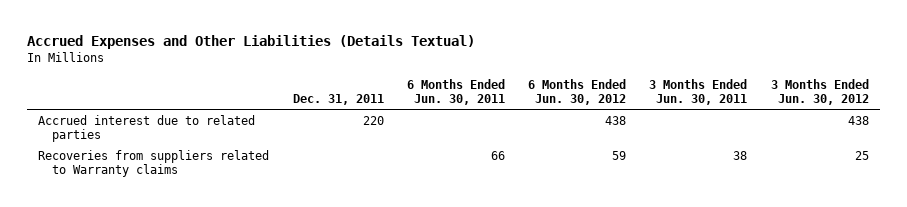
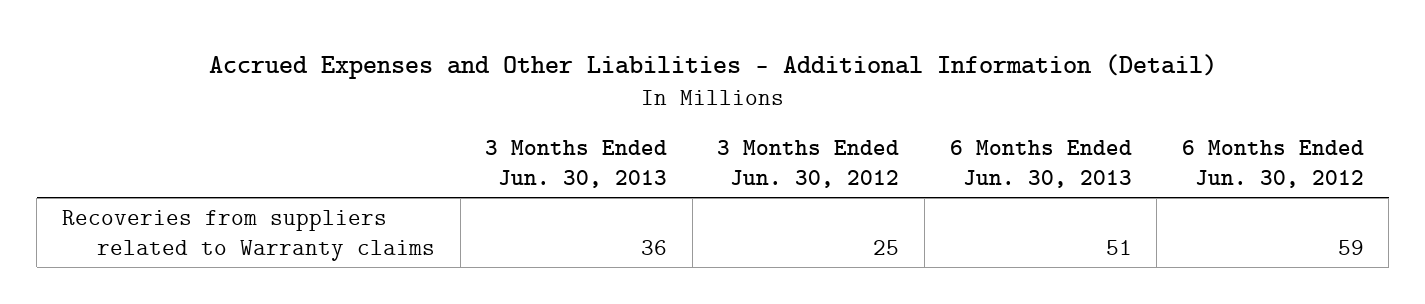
- Accrued Expenses and Other Liabilities (Details Textual)
+ Accrued Expenses and Other Liabilities - Additional Information (Detail)
- | Dec. 31, 2011 | 6 Months Ended Jun. 30, 2011 | 6 Months Ended Jun. 30, 2012 | 3 Months Ended Jun. 30, 2011 | 3 Months Ended Jun. 30, 2012
+ | 3 Months Ended Jun. 30, 2013 | 3 Months Ended Jun. 30, 2012 | 6 Months Ended Jun. 30, 2013 | 6 Months Ended Jun. 30, 2012
- Accrued interest due to related parties | 220 | | 438 | | 438

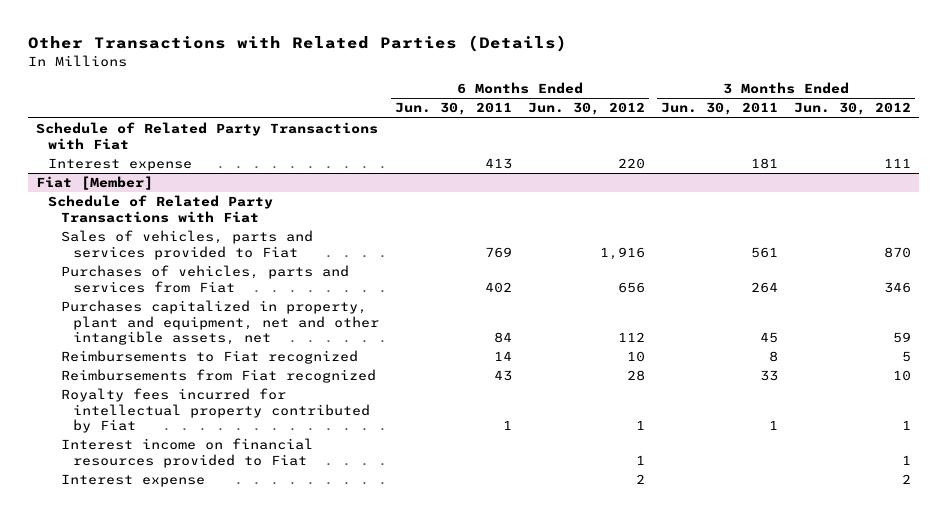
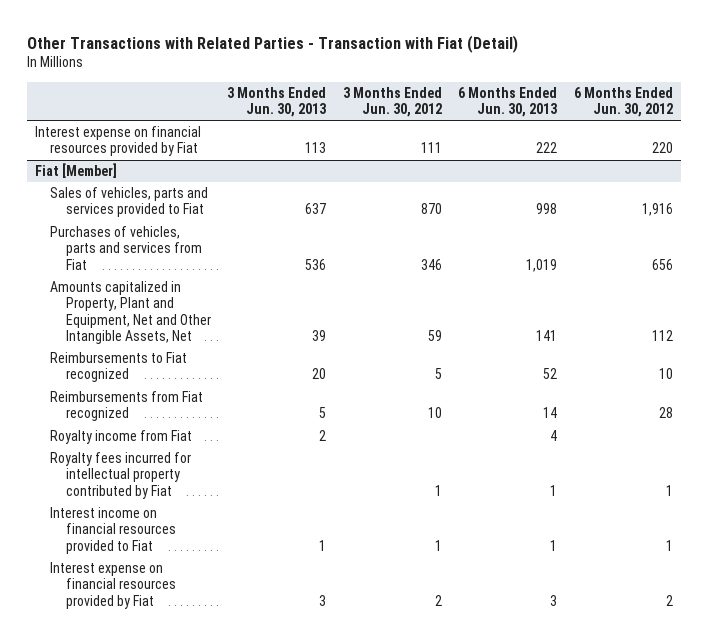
- Other Transactions with Related Parties (Details)
+ Other Transactions with Related Parties - Transaction with Fiat (Detail)
- | 6 Months Ended Jun. 30, 2011 | 6 Months Ended Jun. 30, 2012 | 3 Months Ended Jun. 30, 2011 | 3 Months Ended Jun. 30, 2012
+ | 3 Months Ended Jun. 30, 2013 | 3 Months Ended Jun. 30, 2012 | 6 Months Ended Jun. 30, 2013 | 6 Months Ended Jun. 30, 2012
- Schedule of Related Party Transactions with Fiat
- Interest expense | 413 | 220 | 181 | 111
+ Interest expense on financial resources provided by Fiat | 113 | 111 | 222 | 220
@ Fiat [Member]
- Schedule of Related Party Transactions with Fiat
- Purchases capitalized in property, plant and equipment, net and other intangible assets, net | 84 | 112 | 45 | 59
+ Amounts capitalized in Property, Plant and Equipment, Net and Other Intangible Assets, Net | 39 | 59 | 141 | 112
+ Royalty income from Fiat | 2 | | 4 |
- Interest expense | | 2 | | 2
+ Interest expense on financial resources provided by Fiat | 3 | 2 | 3 | 2

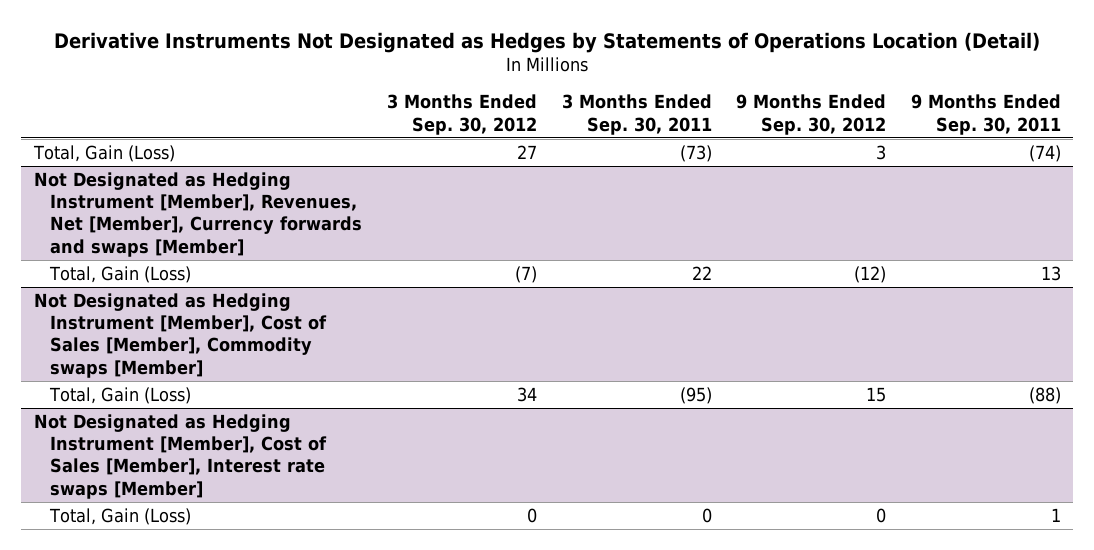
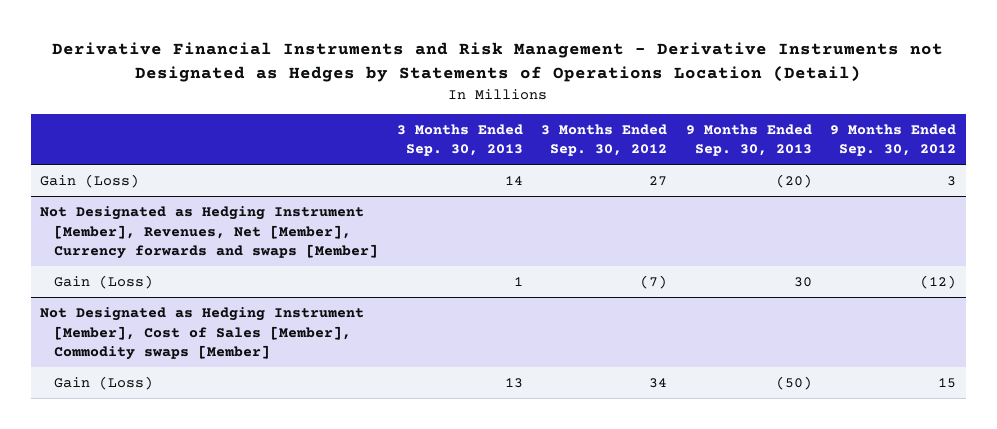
- Derivative Instruments Not Designated as Hedges by Statements of Operations Location (Detail)
+ Derivative Financial Instruments and Risk Management - Derivative Instruments not Designated as Hedges by Statements of Operations Location (Detail)
- | 3 Months Ended Sep. 30, 2012 | 3 Months Ended Sep. 30, 2011 | 9 Months Ended Sep. 30, 2012 | 9 Months Ended Sep. 30, 2011
+ | 3 Months Ended Sep. 30, 2013 | 3 Months Ended Sep. 30, 2012 | 9 Months Ended Sep. 30, 2013 | 9 Months Ended Sep. 30, 2012
- Total, Gain (Loss) | 27 | (73) | 3 | (74)
+ Gain (Loss) | 14 | 27 | (20) | 3
@ Not Designated as Hedging Instrument [Member], Revenues, Net [Member], Currency forwards and swaps [Member]
- Total, Gain (Loss) | (7) | 22 | (12) | 13
+ Gain (Loss) | 1 | (7) | 30 | (12)
@ Not Designated as Hedging Instrument [Member], Cost of Sales [Member], Commodity swaps [Member]
- Total, Gain (Loss) | 34 | (95) | 15 | (88)
- Not Designated as Hedging Instrument [Member], Cost of Sales [Member], Interest rate swaps [Member]
- Total, Gain (Loss) | 0 | 0 | 0 | 1
@ Not Designated as Hedging Instrument [Member], Cost of Sales [Member], Commodity swaps [Member]
+ Gain (Loss) | 13 | 34 | (50) | 15

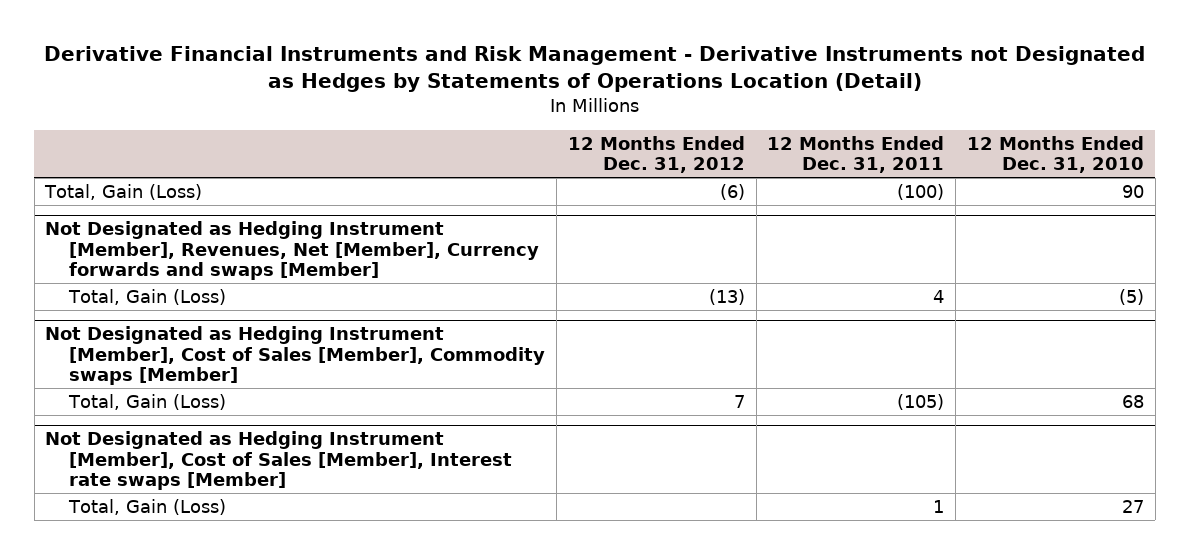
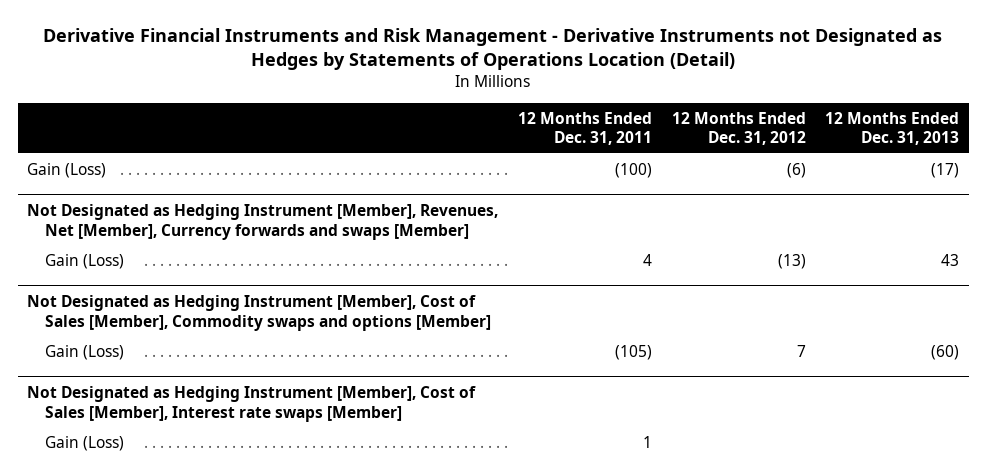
- | 12 Months Ended Dec. 31, 2012 | 12 Months Ended Dec. 31, 2011 | 12 Months Ended Dec. 31, 2010
+ | 12 Months Ended Dec. 31, 2011 | 12 Months Ended Dec. 31, 2012 | 12 Months Ended Dec. 31, 2013
- Total, Gain (Loss) | (6) | (100) | 90
+ Gain (Loss) | (100) | (6) | (17)
@ Not Designated as Hedging Instrument [Member], Revenues, Net [Member], Currency forwards and swaps [Member]
- Total, Gain (Loss) | (13) | 4 | (5)
- Not Designated as Hedging Instrument [Member], Cost of Sales [Member], Commodity swaps [Member]
- Total, Gain (Loss) | 7 | (105) | 68
@ Not Designated as Hedging Instrument [Member], Revenues, Net [Member], Currency forwards and swaps [Member]
+ Gain (Loss) | 4 | (13) | 43
+ Not Designated as Hedging Instrument [Member], Cost of Sales [Member], Commodity swaps and options [Member]
+ Gain (Loss) | (105) | 7 | (60)
@ Not Designated as Hedging Instrument [Member], Cost of Sales [Member], Interest rate swaps [Member]
- Total, Gain (Loss) | | 1 | 27
+ Gain (Loss) | 1 | |

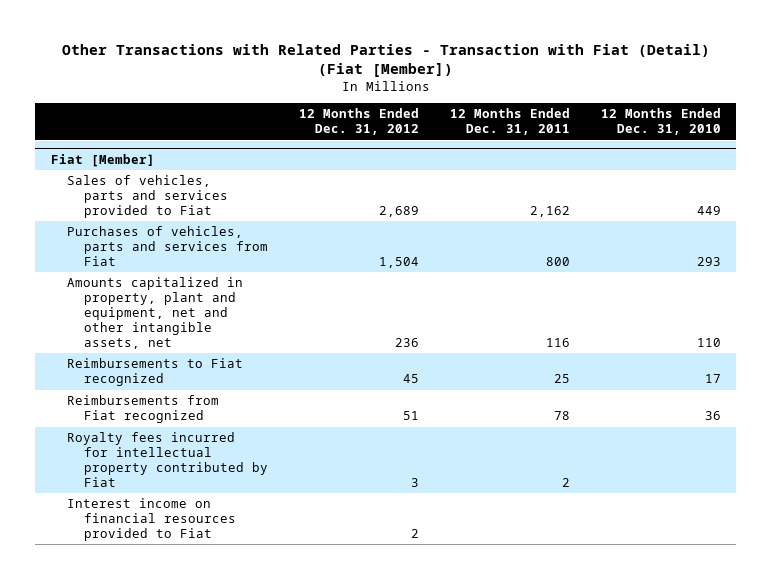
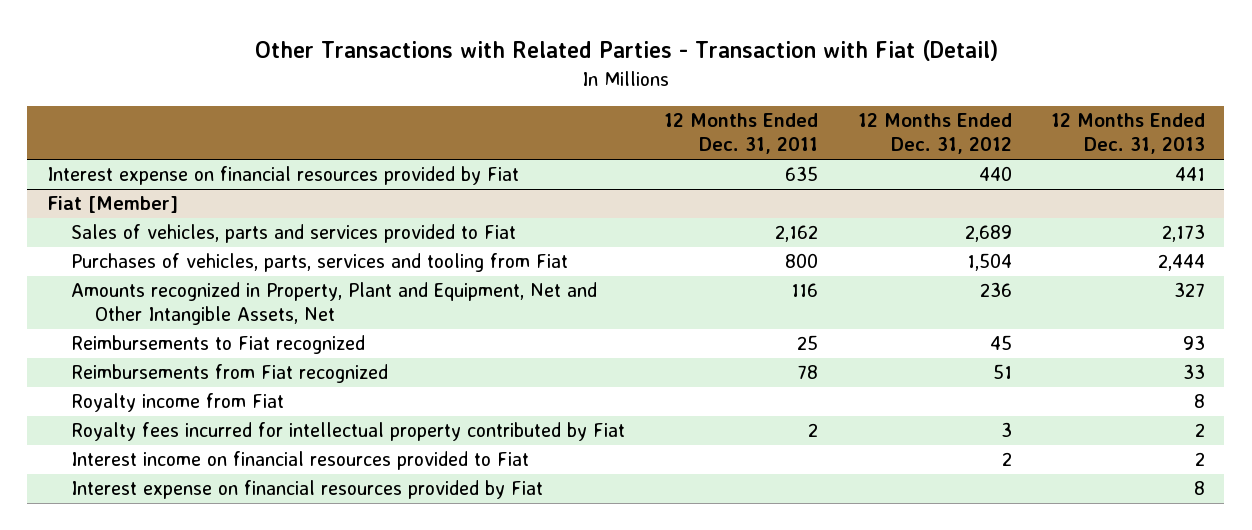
- Other Transactions with Related Parties - Transaction with Fiat (Detail) (Fiat [Member])
+ Other Transactions with Related Parties - Transaction with Fiat (Detail)
- | 12 Months Ended Dec. 31, 2012 | 12 Months Ended Dec. 31, 2011 | 12 Months Ended Dec. 31, 2010
+ | 12 Months Ended Dec. 31, 2011 | 12 Months Ended Dec. 31, 2012 | 12 Months Ended Dec. 31, 2013
+ Interest expense on financial resources provided by Fiat | 635 | 440 | 441
@ Fiat [Member]
- Purchases of vehicles, parts and services from Fiat | 1,504 | 800 | 293
- Amounts capitalized in property, plant and equipment, net and other intangible assets, net | 236 | 116 | 110
+ Purchases of vehicles, parts, services and tooling from Fiat | 800 | 1,504 | 2,444
+ Amounts recognized in Property, Plant and Equipment, Net and Other Intangible Assets, Net | 116 | 236 | 327
+ Royalty income from Fiat | | | 8
+ Interest expense on financial resources provided by Fiat | | | 8

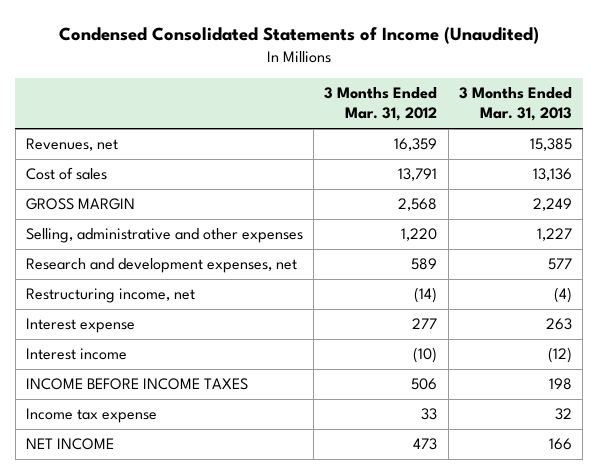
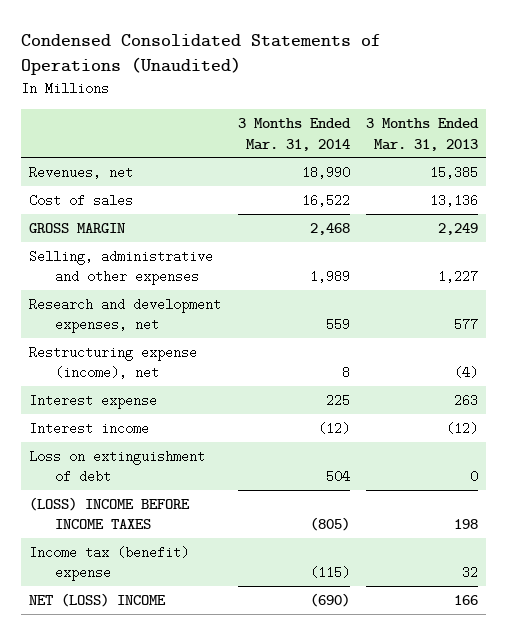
- Condensed Consolidated Statements of Income (Unaudited)
+ Condensed Consolidated Statements of Operations (Unaudited)
- | 3 Months Ended Mar. 31, 2012 | 3 Months Ended Mar. 31, 2013
+ | 3 Months Ended Mar. 31, 2014 | 3 Months Ended Mar. 31, 2013
- Restructuring income, net | (14) | (4)
+ Restructuring expense (income), net | 8 | (4)
- INCOME BEFORE INCOME TAXES | 506 | 198
- Income tax expense | 33 | 32
- NET INCOME | 473 | 166
+ Loss on extinguishment of debt | 504 | 0
+ (LOSS) INCOME BEFORE INCOME TAXES | (805) | 198
+ Income tax (benefit) expense | (115) | 32
+ NET (LOSS) INCOME | (690) | 166

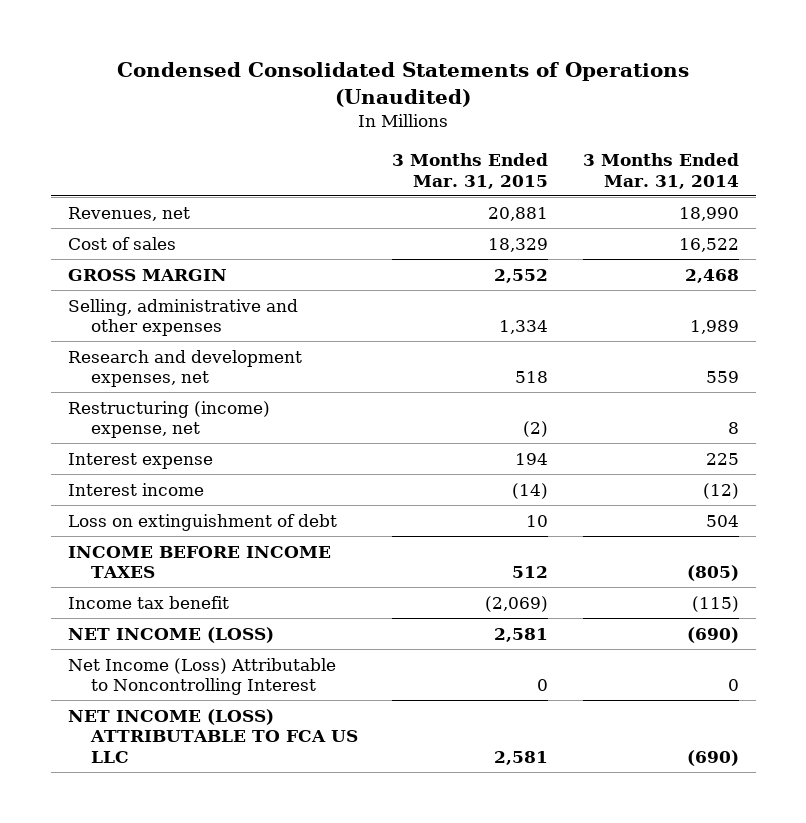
- | 3 Months Ended Mar. 31, 2014 | 3 Months Ended Mar. 31, 2013
+ | 3 Months Ended Mar. 31, 2015 | 3 Months Ended Mar. 31, 2014
- Restructuring expense (income), net | 8 | (4)
+ Restructuring (income) expense, net | (2) | 8
- (LOSS) INCOME BEFORE INCOME TAXES | (805) | 198
- Income tax (benefit) expense | (115) | 32
- NET (LOSS) INCOME | (690) | 166
+ INCOME BEFORE INCOME TAXES | 512 | (805)
+ Income tax benefit | (2,069) | (115)
+ NET INCOME (LOSS) | 2,581 | (690)
+ Net Income (Loss) Attributable to Noncontrolling Interest | 0 | 0
+ NET INCOME (LOSS) ATTRIBUTABLE TO FCA US LLC | 2,581 | (690)

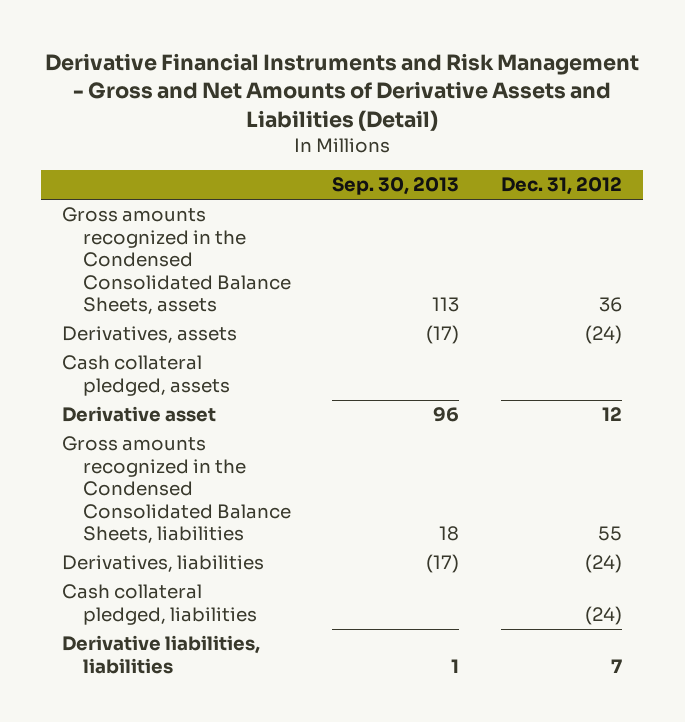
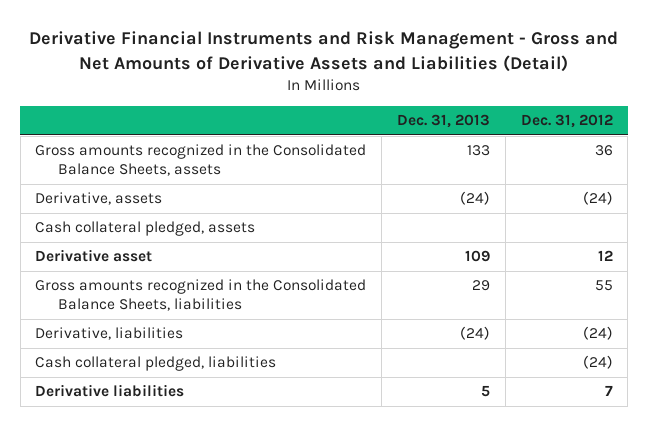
- | Sep. 30, 2013 | Dec. 31, 2012
+ | Dec. 31, 2013 | Dec. 31, 2012
- Gross amounts recognized in the Condensed Consolidated Balance Sheets, assets | 113 | 36
- Derivatives, assets | (17) | (24)
+ Gross amounts recognized in the Consolidated Balance Sheets, assets | 133 | 36
+ Derivative, assets | (24) | (24)
- Gross amounts recognized in the Condensed Consolidated Balance Sheets, liabilities | 18 | 55
- Derivatives, liabilities | (17) | (24)
+ Gross amounts recognized in the Consolidated Balance Sheets, liabilities | 29 | 55
+ Derivative, liabilities | (24) | (24)
- Derivative liabilities, liabilities | 1 | 7
+ Derivative liabilities | 5 | 7

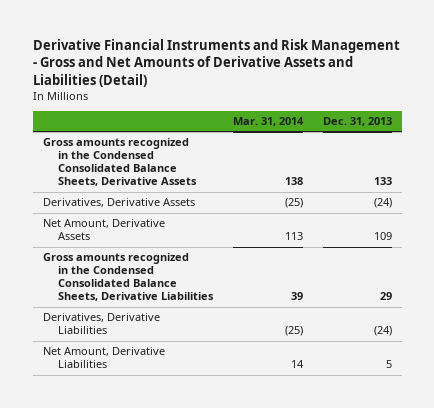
- | Dec. 31, 2013 | Dec. 31, 2012
+ | Mar. 31, 2014 | Dec. 31, 2013
- Gross amounts recognized in the Consolidated Balance Sheets, assets | 133 | 36
- Derivative, assets | (24) | (24)
- Cash collateral pledged, assets
- Derivative asset | 109 | 12
- Gross amounts recognized in the Consolidated Balance Sheets, liabilities | 29 | 55
- Derivative, liabilities | (24) | (24)
- Cash collateral pledged, liabilities | | (24)
- Derivative liabilities | 5 | 7
+ Gross amounts recognized in the Condensed Consolidated Balance Sheets, Derivative Assets | 138 | 133
+ Derivatives, Derivative Assets | (25) | (24)
+ Net Amount, Derivative Assets | 113 | 109
+ Gross amounts recognized in the Condensed Consolidated Balance Sheets, Derivative Liabilities | 39 | 29
+ Derivatives, Derivative Liabilities | (25) | (24)
+ Net Amount, Derivative Liabilities | 14 | 5

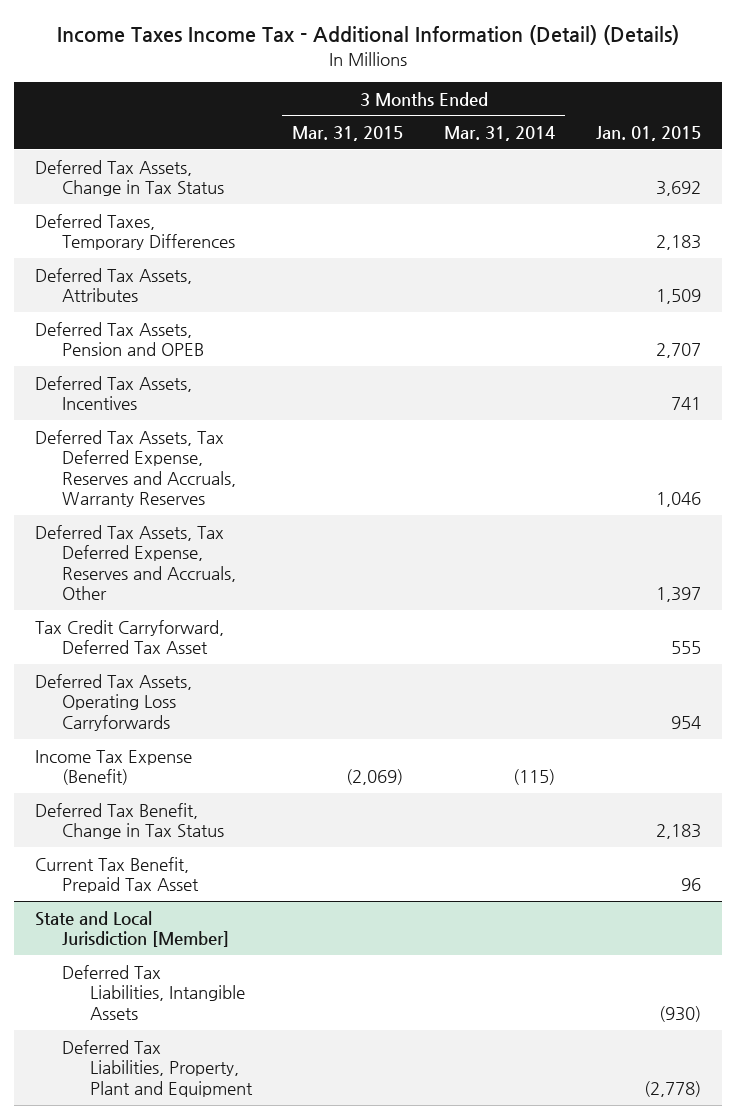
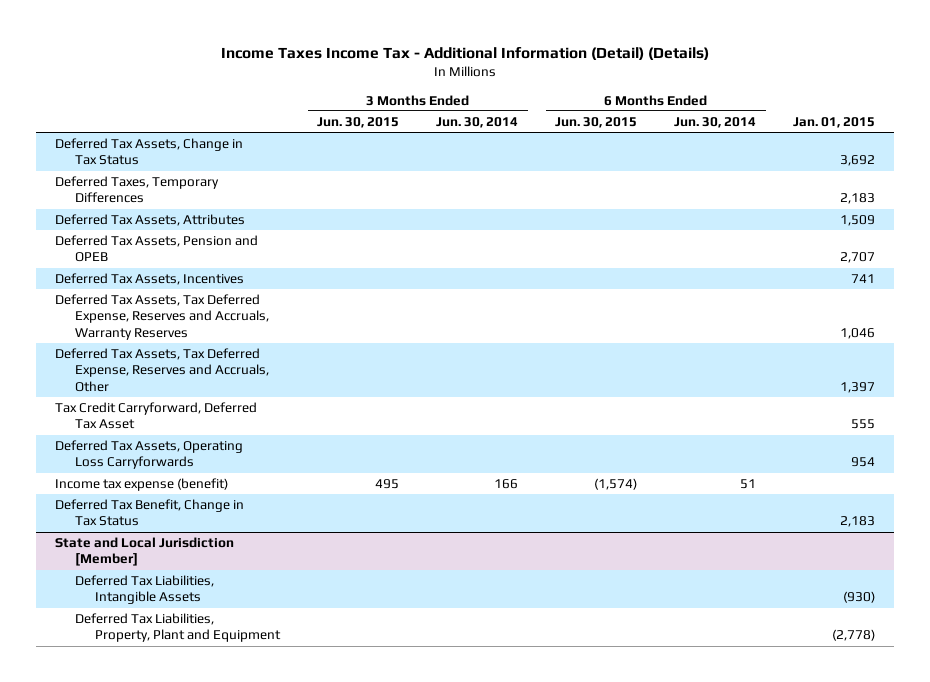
- | 3 Months Ended Mar. 31, 2015 | 3 Months Ended Mar. 31, 2014 | Jan. 01, 2015
+ | 3 Months Ended Jun. 30, 2015 | 3 Months Ended Jun. 30, 2014 | 6 Months Ended Jun. 30, 2015 | 6 Months Ended Jun. 30, 2014 | Jan. 01, 2015
- Income Tax Expense (Benefit) | (2,069) | (115) |
+ Income tax expense (benefit) | 495 | 166 | (1,574) | 51 |
- Current Tax Benefit, Prepaid Tax Asset | | | 96

